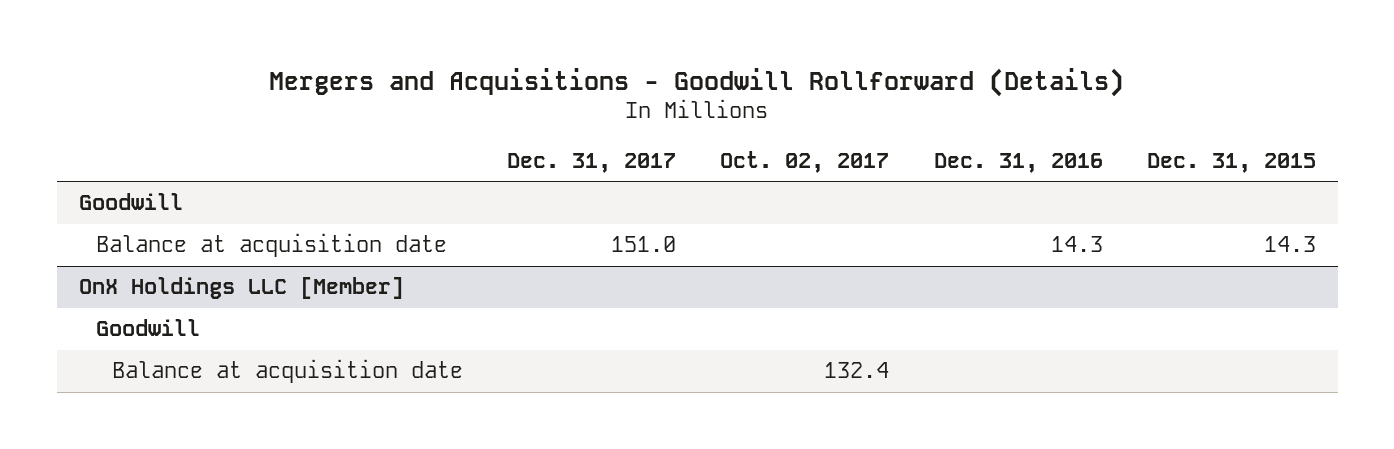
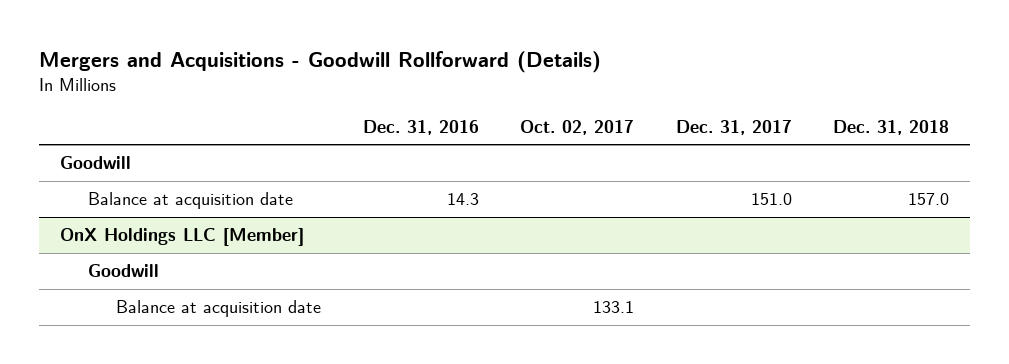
- | Dec. 31, 2017 | Oct. 02, 2017 | Dec. 31, 2016 | Dec. 31, 2015
+ | Dec. 31, 2016 | Oct. 02, 2017 | Dec. 31, 2017 | Dec. 31, 2018
@ OnX Holdings LLC [Member]
- Balance at acquisition date | | 132.4 | |
+ Balance at acquisition date | | 133.1 | |

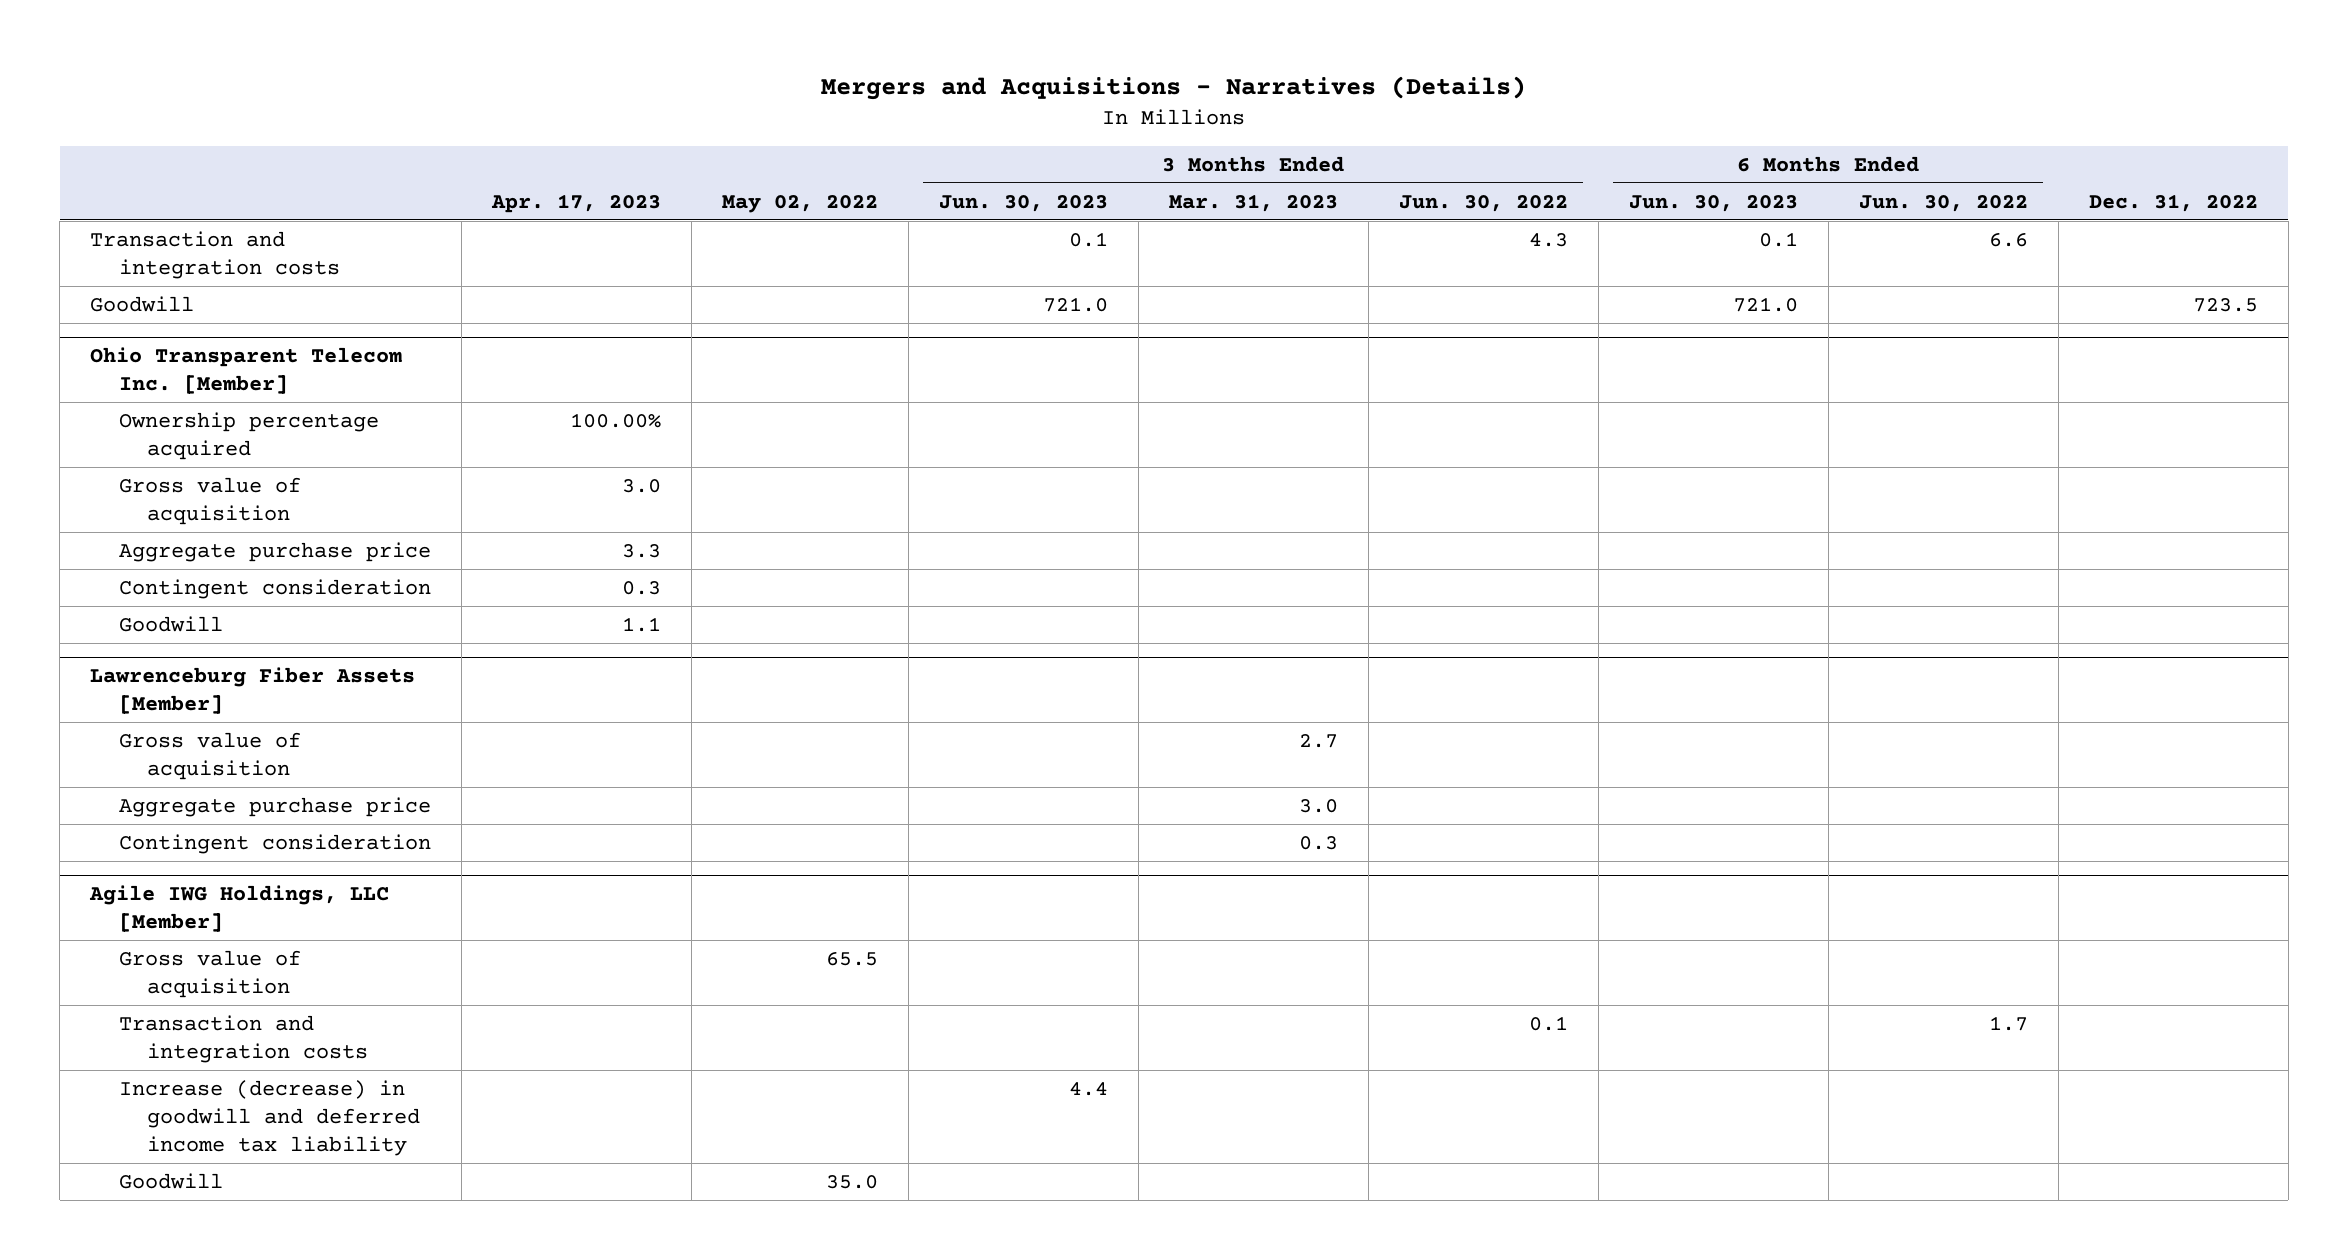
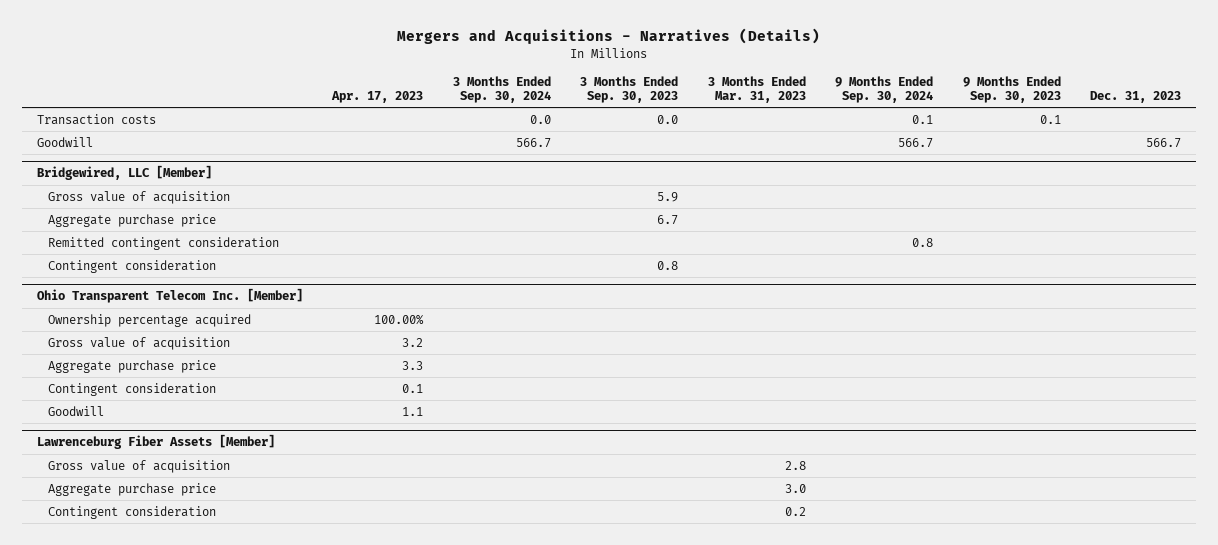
- | Apr. 17, 2023 | May 02, 2022 | 3 Months Ended Jun. 30, 2023 | 3 Months Ended Mar. 31, 2023 | 3 Months Ended Jun. 30, 2022 | 6 Months Ended Jun. 30, 2023 | 6 Months Ended Jun. 30, 2022 | Dec. 31, 2022
+ | Apr. 17, 2023 | 3 Months Ended Sep. 30, 2024 | 3 Months Ended Sep. 30, 2023 | 3 Months Ended Mar. 31, 2023 | 9 Months Ended Sep. 30, 2024 | 9 Months Ended Sep. 30, 2023 | Dec. 31, 2023
- Transaction and integration costs | | | 0.1 | | 4.3 | 0.1 | 6.6 |
+ Transaction costs | | 0.0 | 0.0 | | 0.1 | 0.1 |
+ Bridgewired, LLC [Member]
+ Gross value of acquisition | | | 5.9 | | | |
+ Aggregate purchase price | | | 6.7 | | | |
+ Remitted contingent consideration | | | | | 0.8 | |
+ Contingent consideration | | | 0.8 | | | |
@ Ohio Transparent Telecom Inc. [Member]
- Gross value of acquisition | 3.0 | | | | | | |
+ Gross value of acquisition | 3.2 | | | | | |
- Contingent consideration | 0.3 | | | | | | |
+ Contingent consideration | 0.1 | | | | | |
@ Lawrenceburg Fiber Assets [Member]
- Gross value of acquisition | | | | 2.7 | | | |
+ Gross value of acquisition | | | | 2.8 | | |
- Contingent consideration | | | | 0.3 | | | |
- Agile IWG Holdings, LLC [Member]
- Gross value of acquisition | | 65.5 | | | | | |
- Transaction and integration costs | | | | | 0.1 | | 1.7 |
- Increase (decrease) in goodwill and deferred income tax liability | | | 4.4 | | | | |
- Goodwill | | 35.0 | | | | | |
@ Lawrenceburg Fiber Assets [Member]
+ Contingent consideration | | | | 0.2 | | |

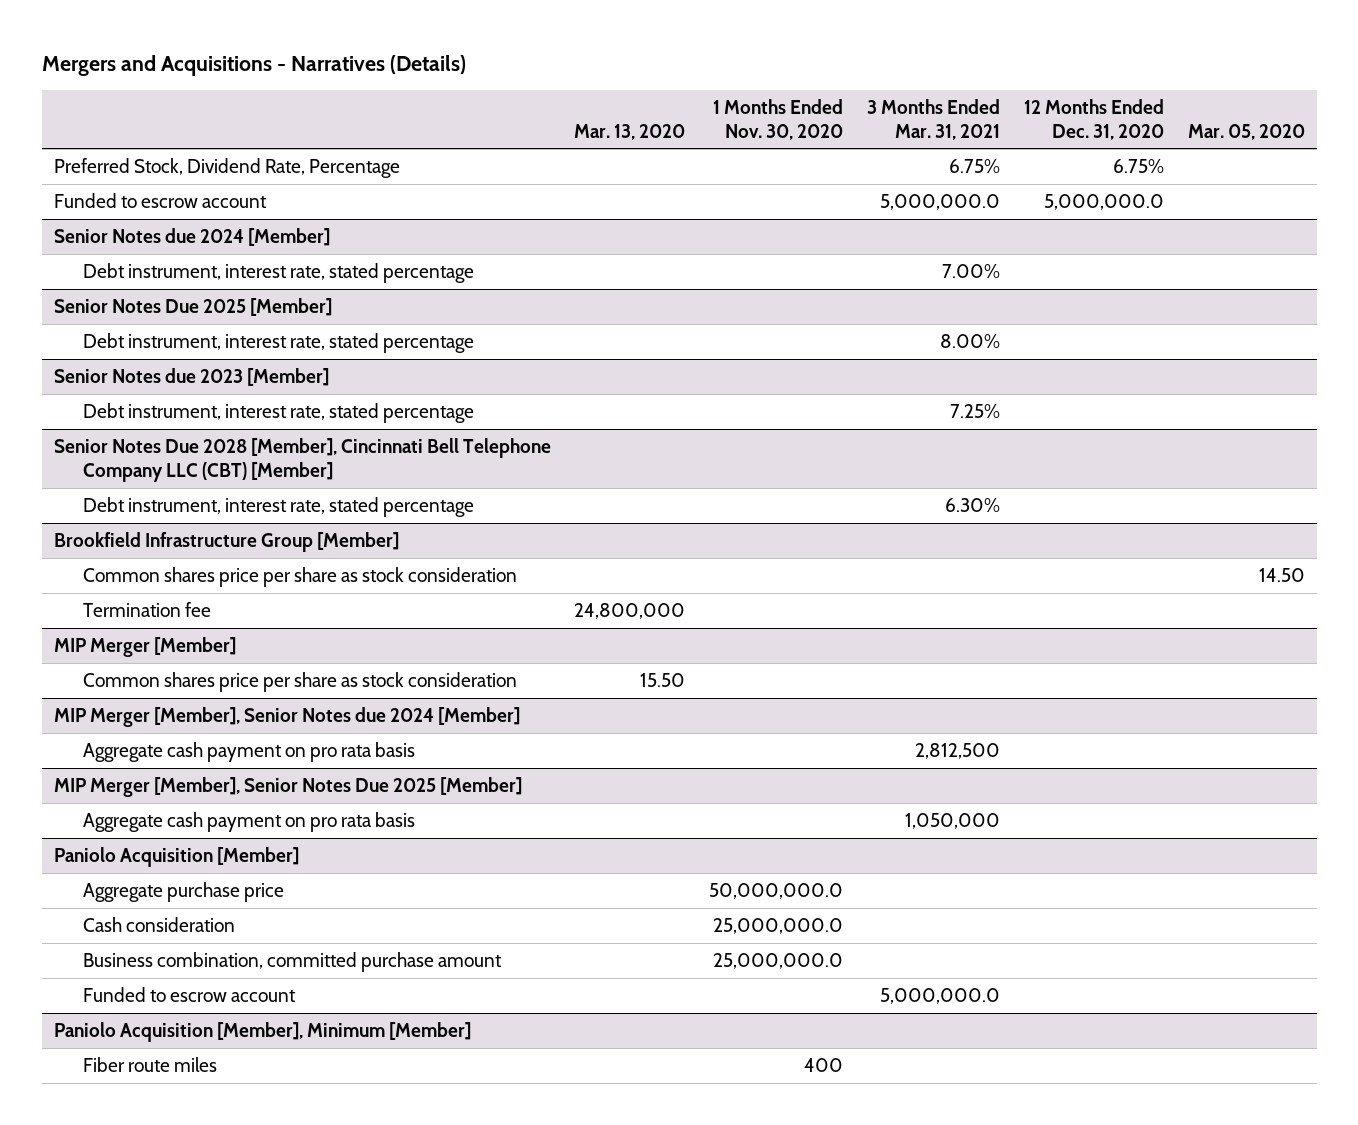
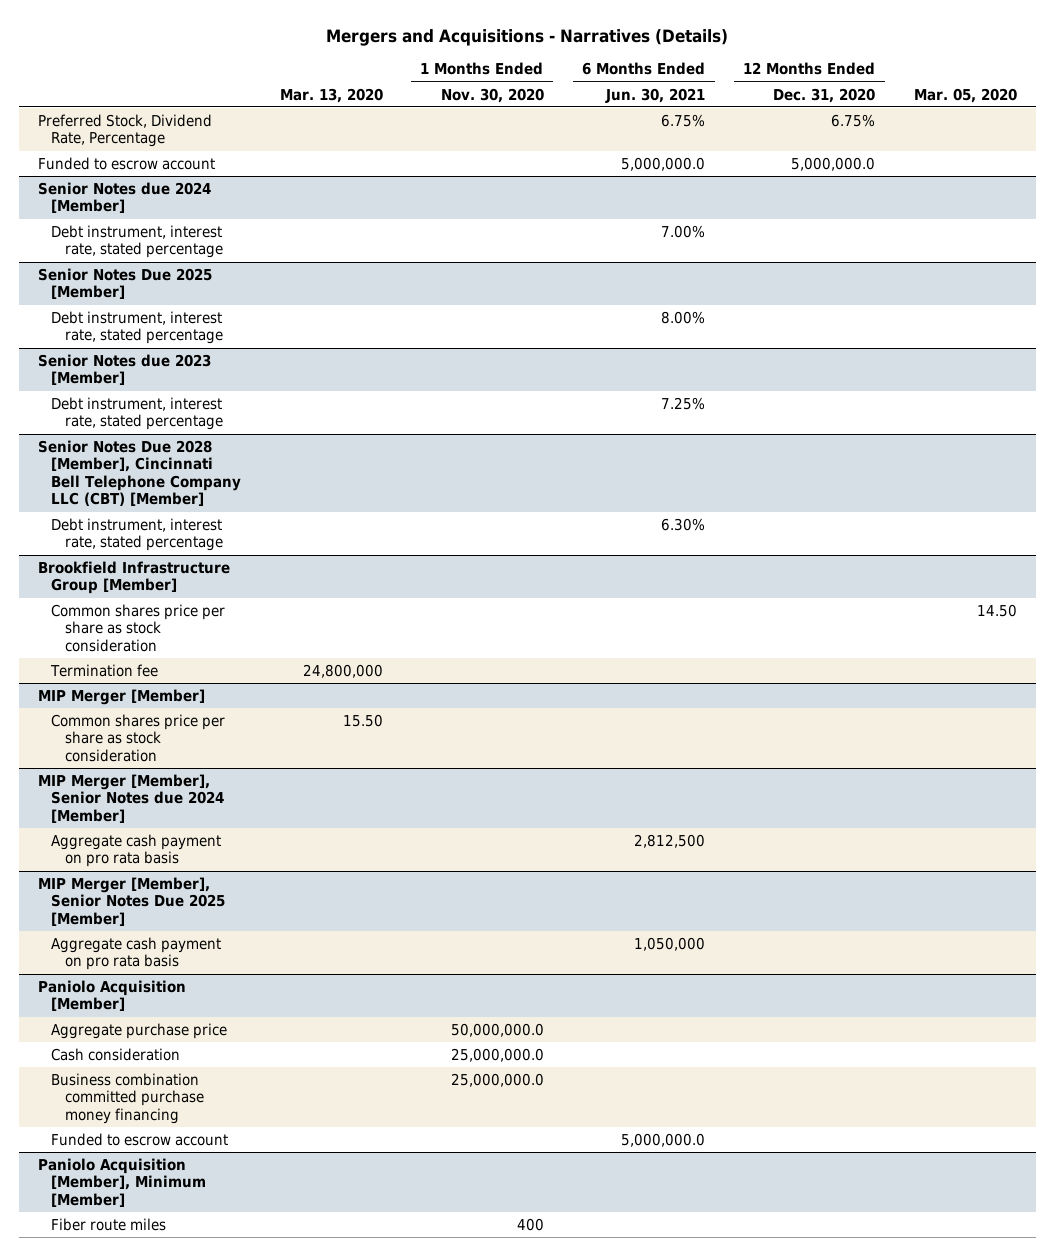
- | Mar. 13, 2020 | 1 Months Ended Nov. 30, 2020 | 3 Months Ended Mar. 31, 2021 | 12 Months Ended Dec. 31, 2020 | Mar. 05, 2020
+ | Mar. 13, 2020 | 1 Months Ended Nov. 30, 2020 | 6 Months Ended Jun. 30, 2021 | 12 Months Ended Dec. 31, 2020 | Mar. 05, 2020
@ Paniolo Acquisition [Member]
- Business combination, committed purchase amount | | 25,000,000.0 | | |
+ Business combination committed purchase money financing | | 25,000,000.0 | | |

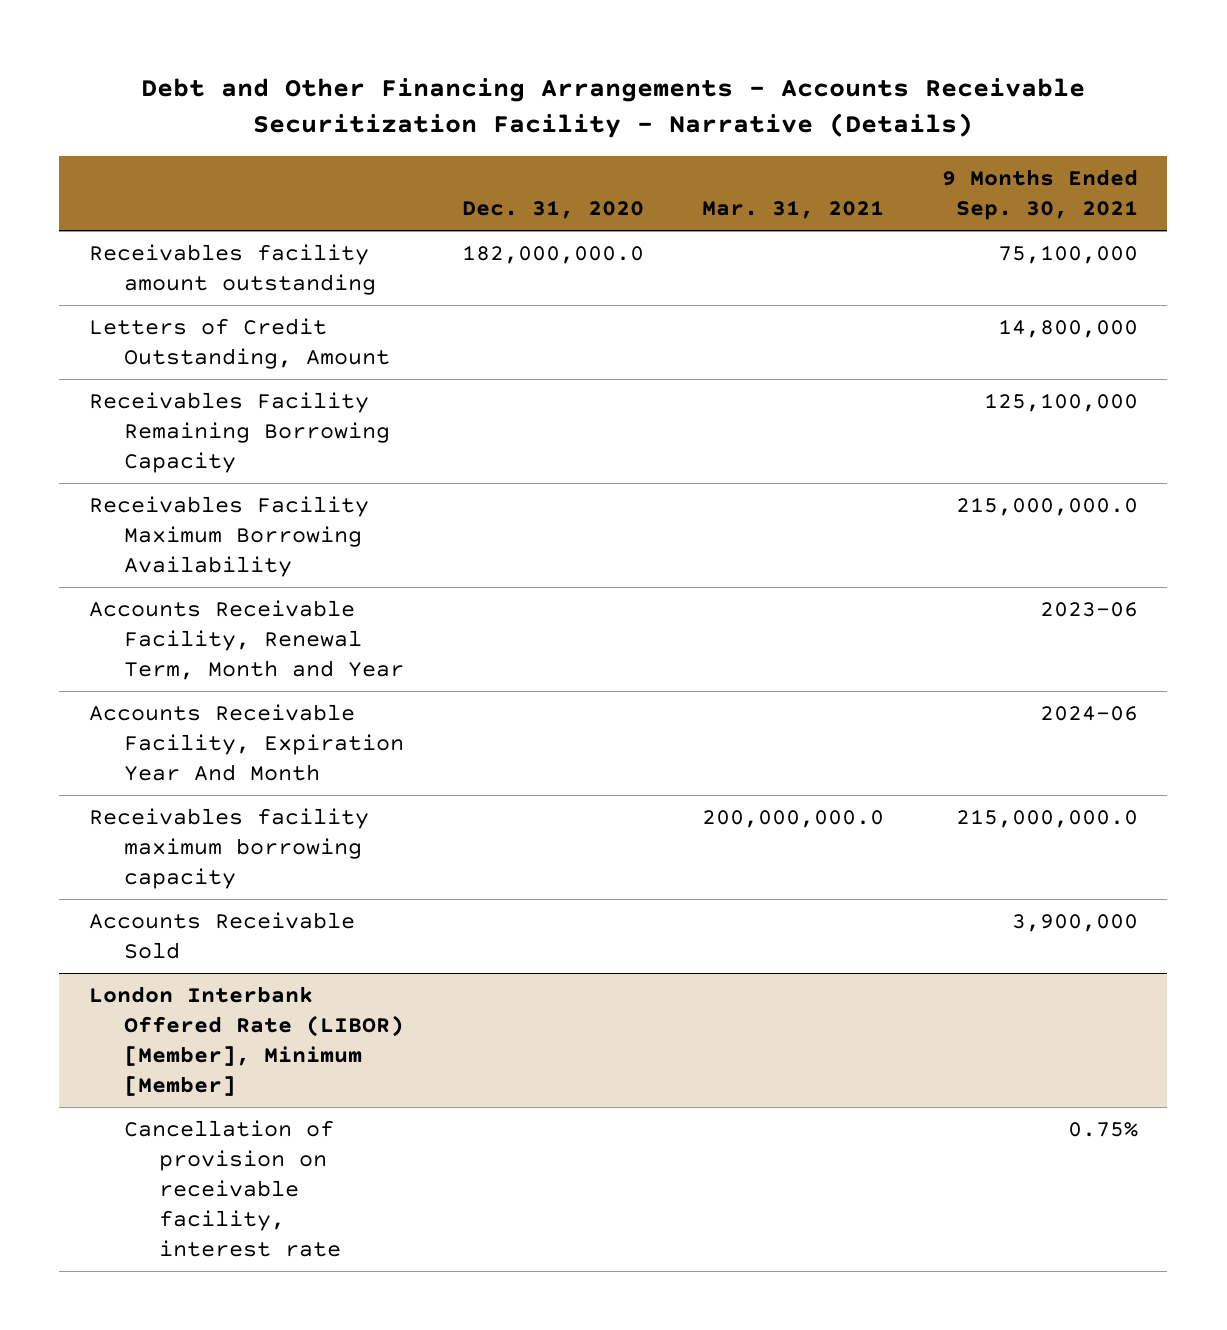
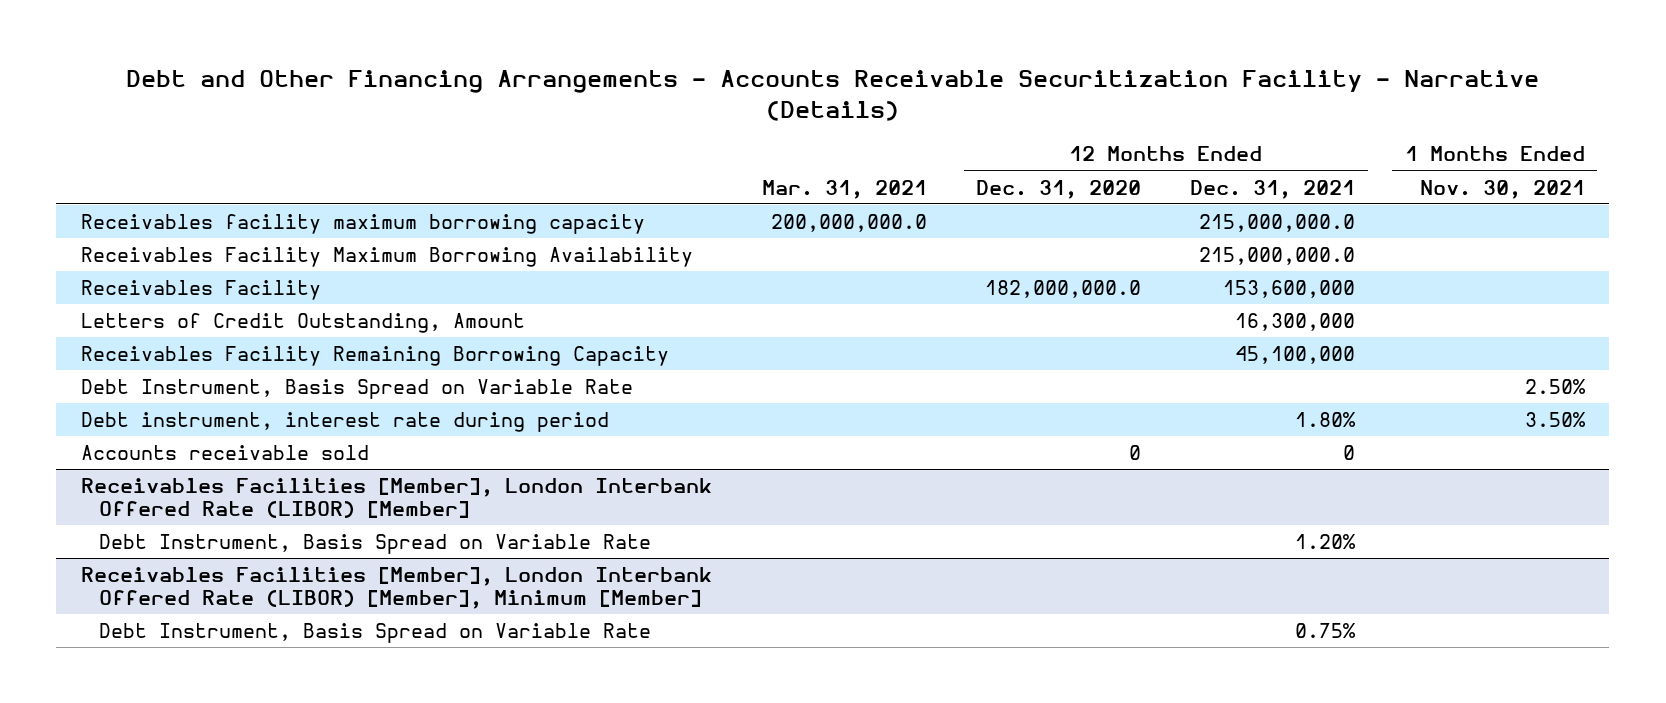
- | Dec. 31, 2020 | Mar. 31, 2021 | 9 Months Ended Sep. 30, 2021
+ | Mar. 31, 2021 | 12 Months Ended Dec. 31, 2020 | 12 Months Ended Dec. 31, 2021 | 1 Months Ended Nov. 30, 2021
- Receivables facility amount outstanding | 182,000,000.0 | | 75,100,000
moved up: Receivables facility maximum borrowing capacity | 200,000,000.0 | | 215,000,000.0 |
moved up: Receivables Facility Maximum Borrowing Availability | | | 215,000,000.0 |
+ Receivables Facility | | 182,000,000.0 | 153,600,000 |
- Accounts Receivable Facility, Renewal Term, Month and Year | | | 2023-06
- Accounts Receivable Facility, Expiration Year And Month | | | 2024-06
- Accounts Receivable Sold | | | 3,900,000
- London Interbank Offered Rate (LIBOR) [Member], Minimum [Member]
- Cancellation of provision on receivable facility, interest rate | | | 0.75%
+ Debt Instrument, Basis Spread on Variable Rate | | | | 2.50%
+ Debt instrument, interest rate during period | | | 1.80% | 3.50%
+ Accounts receivable sold | | 0 | 0 |
+ Receivables Facilities [Member], London Interbank Offered Rate (LIBOR) [Member]
+ Debt Instrument, Basis Spread on Variable Rate | | | 1.20% |
+ Receivables Facilities [Member], London Interbank Offered Rate (LIBOR) [Member], Minimum [Member]
+ Debt Instrument, Basis Spread on Variable Rate | | | 0.75% |

